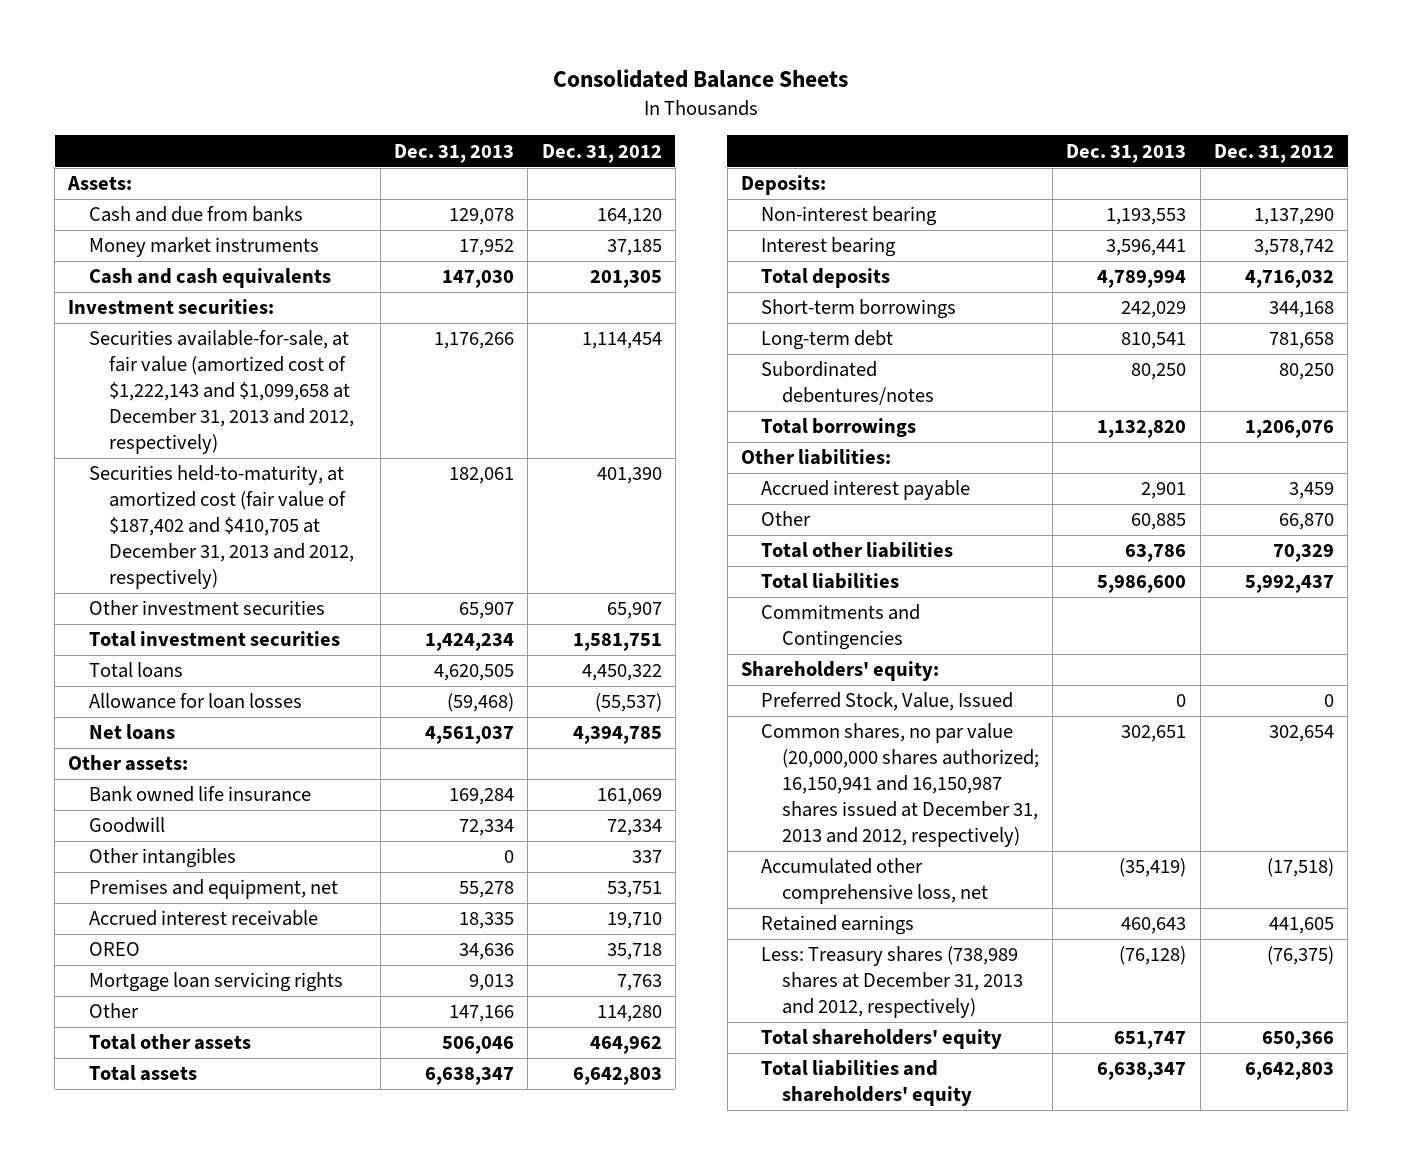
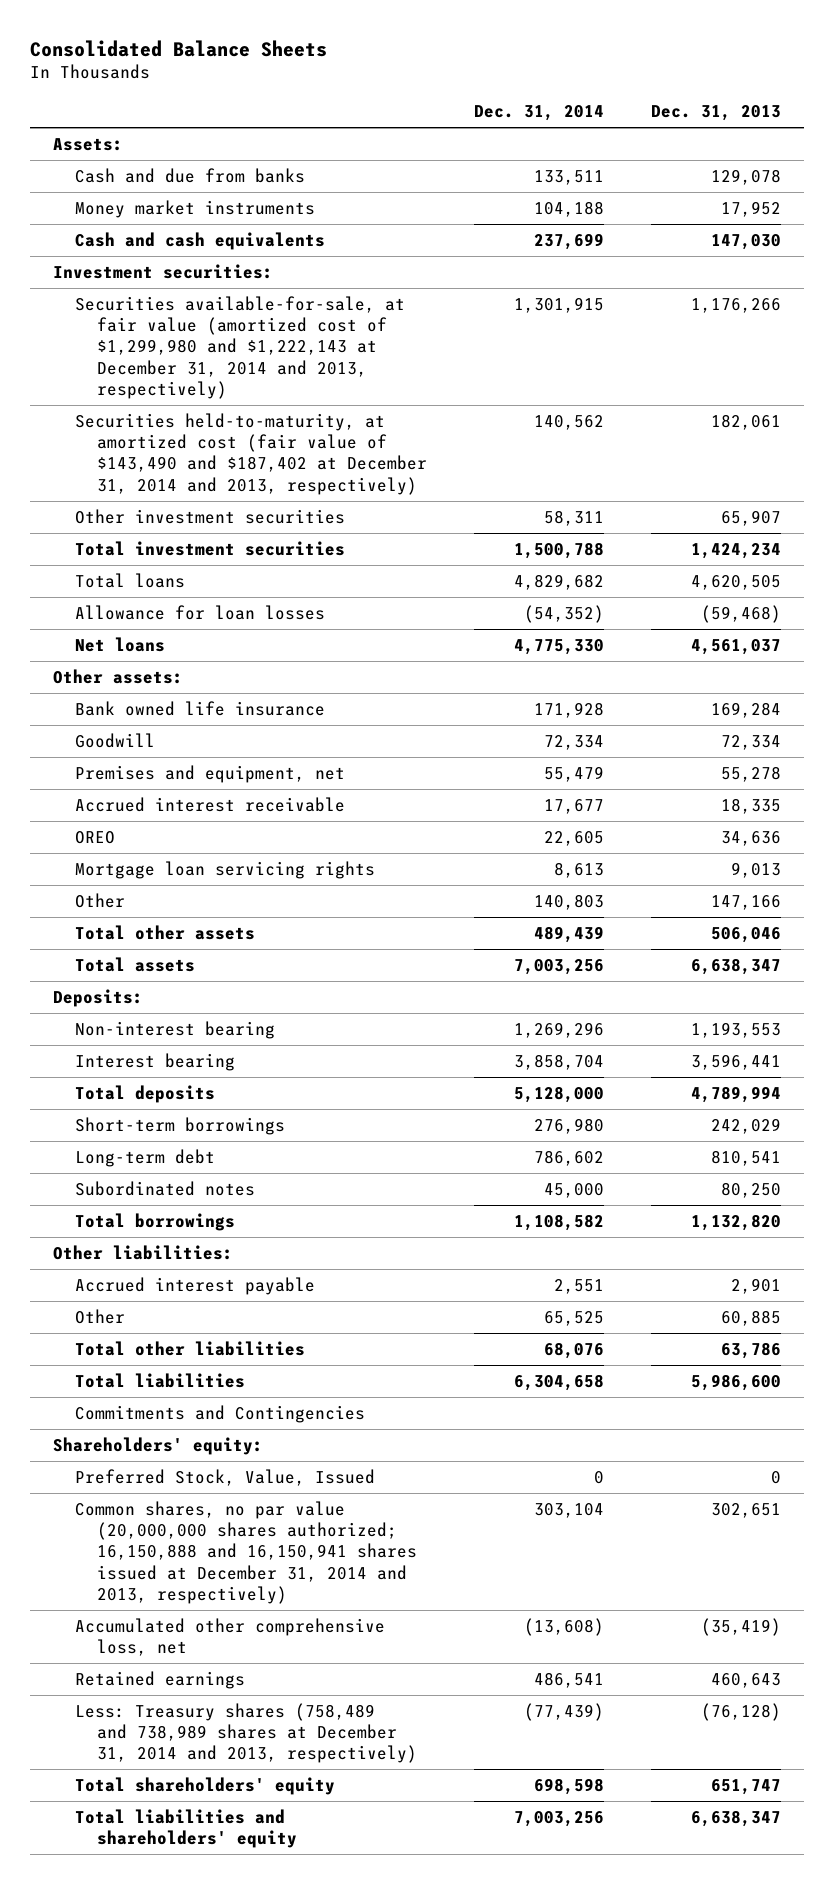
- | Dec. 31, 2013 | Dec. 31, 2012
+ | Dec. 31, 2014 | Dec. 31, 2013
- Securities available-for-sale, at fair value (amortized cost of $1,222,143 and $1,099,658 at December 31, 2013 and 2012, respectively) | 1,176,266 | 1,114,454
- Securities held-to-maturity, at amortized cost (fair value of $187,402 and $410,705 at December 31, 2013 and 2012, respectively) | 182,061 | 401,390
+ Securities available-for-sale, at fair value (amortized cost of $1,299,980 and $1,222,143 at December 31, 2014 and 2013, respectively) | 1,301,915 | 1,176,266
+ Securities held-to-maturity, at amortized cost (fair value of $143,490 and $187,402 at December 31, 2014 and 2013, respectively) | 140,562 | 182,061
- Other intangibles | 0 | 337
- Subordinated debentures/notes | 80,250 | 80,250
+ Subordinated notes | 45,000 | 80,250
- Common shares, no par value (20,000,000 shares authorized; 16,150,941 and 16,150,987 shares issued at December 31, 2013 and 2012, respectively) | 302,651 | 302,654
+ Common shares, no par value (20,000,000 shares authorized; 16,150,888 and 16,150,941 shares issued at December 31, 2014 and 2013, respectively) | 303,104 | 302,651
- Less: Treasury shares (738,989 shares at December 31, 2013 and 2012, respectively) | (76,128) | (76,375)
+ Less: Treasury shares (758,489 and 738,989 shares at December 31, 2014 and 2013, respectively) | (77,439) | (76,128)

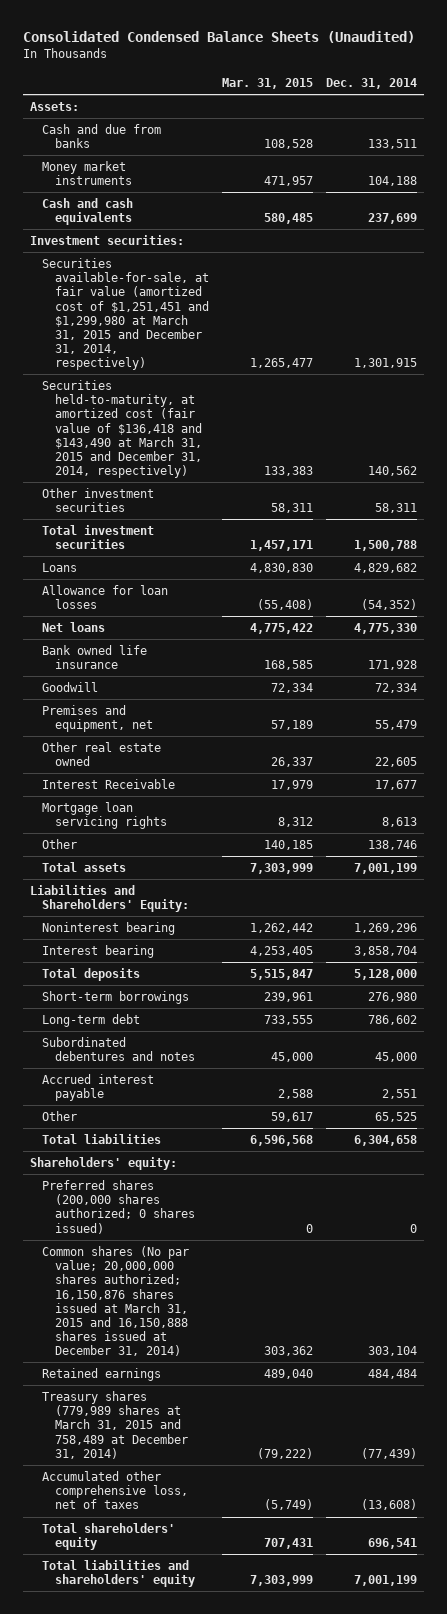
- Consolidated Balance Sheets
+ Consolidated Condensed Balance Sheets (Unaudited)
- | Dec. 31, 2014 | Dec. 31, 2013
+ | Mar. 31, 2015 | Dec. 31, 2014
- Securities available-for-sale, at fair value (amortized cost of $1,299,980 and $1,222,143 at December 31, 2014 and 2013, respectively) | 1,301,915 | 1,176,266
- Securities held-to-maturity, at amortized cost (fair value of $143,490 and $187,402 at December 31, 2014 and 2013, respectively) | 140,562 | 182,061
+ Securities available-for-sale, at fair value (amortized cost of $1,251,451 and $1,299,980 at March 31, 2015 and December 31, 2014, respectively) | 1,265,477 | 1,301,915
+ Securities held-to-maturity, at amortized cost (fair value of $136,418 and $143,490 at March 31, 2015 and December 31, 2014, respectively) | 133,383 | 140,562
- Total loans | 4,829,682 | 4,620,505
+ Loans | 4,830,830 | 4,829,682
- Other assets:
- Accrued interest receivable | 17,677 | 18,335
- OREO | 22,605 | 34,636
+ Other real estate owned | 26,337 | 22,605
+ Interest Receivable | 17,979 | 17,677
- Other | 140,803 | 147,166
- Total other assets | 489,439 | 506,046
- Total assets | 7,003,256 | 6,638,347
- Deposits:
- Non-interest bearing | 1,269,296 | 1,193,553
+ Other | 140,185 | 138,746
+ Total assets | 7,303,999 | 7,001,199
+ Liabilities and Shareholders' Equity:
+ Noninterest bearing | 1,262,442 | 1,269,296
- Subordinated notes | 45,000 | 80,250
- Total borrowings | 1,108,582 | 1,132,820
- Other liabilities:
+ Subordinated debentures and notes | 45,000 | 45,000
- Total other liabilities | 68,076 | 63,786
- Commitments and Contingencies
- Preferred Stock, Value, Issued | 0 | 0
- Common shares, no par value (20,000,000 shares authorized; 16,150,888 and 16,150,941 shares issued at December 31, 2014 and 2013, respectively) | 303,104 | 302,651
- Accumulated other comprehensive loss, net | (13,608) | (35,419)
- Retained earnings | 486,541 | 460,643
- Less: Treasury shares (758,489 and 738,989 shares at December 31, 2014 and 2013, respectively) | (77,439) | (76,128)
- Total shareholders' equity | 698,598 | 651,747
- Total liabilities and shareholders' equity | 7,003,256 | 6,638,347
+ Preferred shares (200,000 shares authorized; 0 shares issued) | 0 | 0
+ Common shares (No par value; 20,000,000 shares authorized; 16,150,876 shares issued at March 31, 2015 and 16,150,888 shares issued at December 31, 2014) | 303,362 | 303,104
+ Retained earnings | 489,040 | 484,484
+ Treasury shares (779,989 shares at March 31, 2015 and 758,489 at December 31, 2014) | (79,222) | (77,439)
+ Accumulated other comprehensive loss, net of taxes | (5,749) | (13,608)
+ Total shareholders' equity | 707,431 | 696,541
+ Total liabilities and shareholders' equity | 7,303,999 | 7,001,199

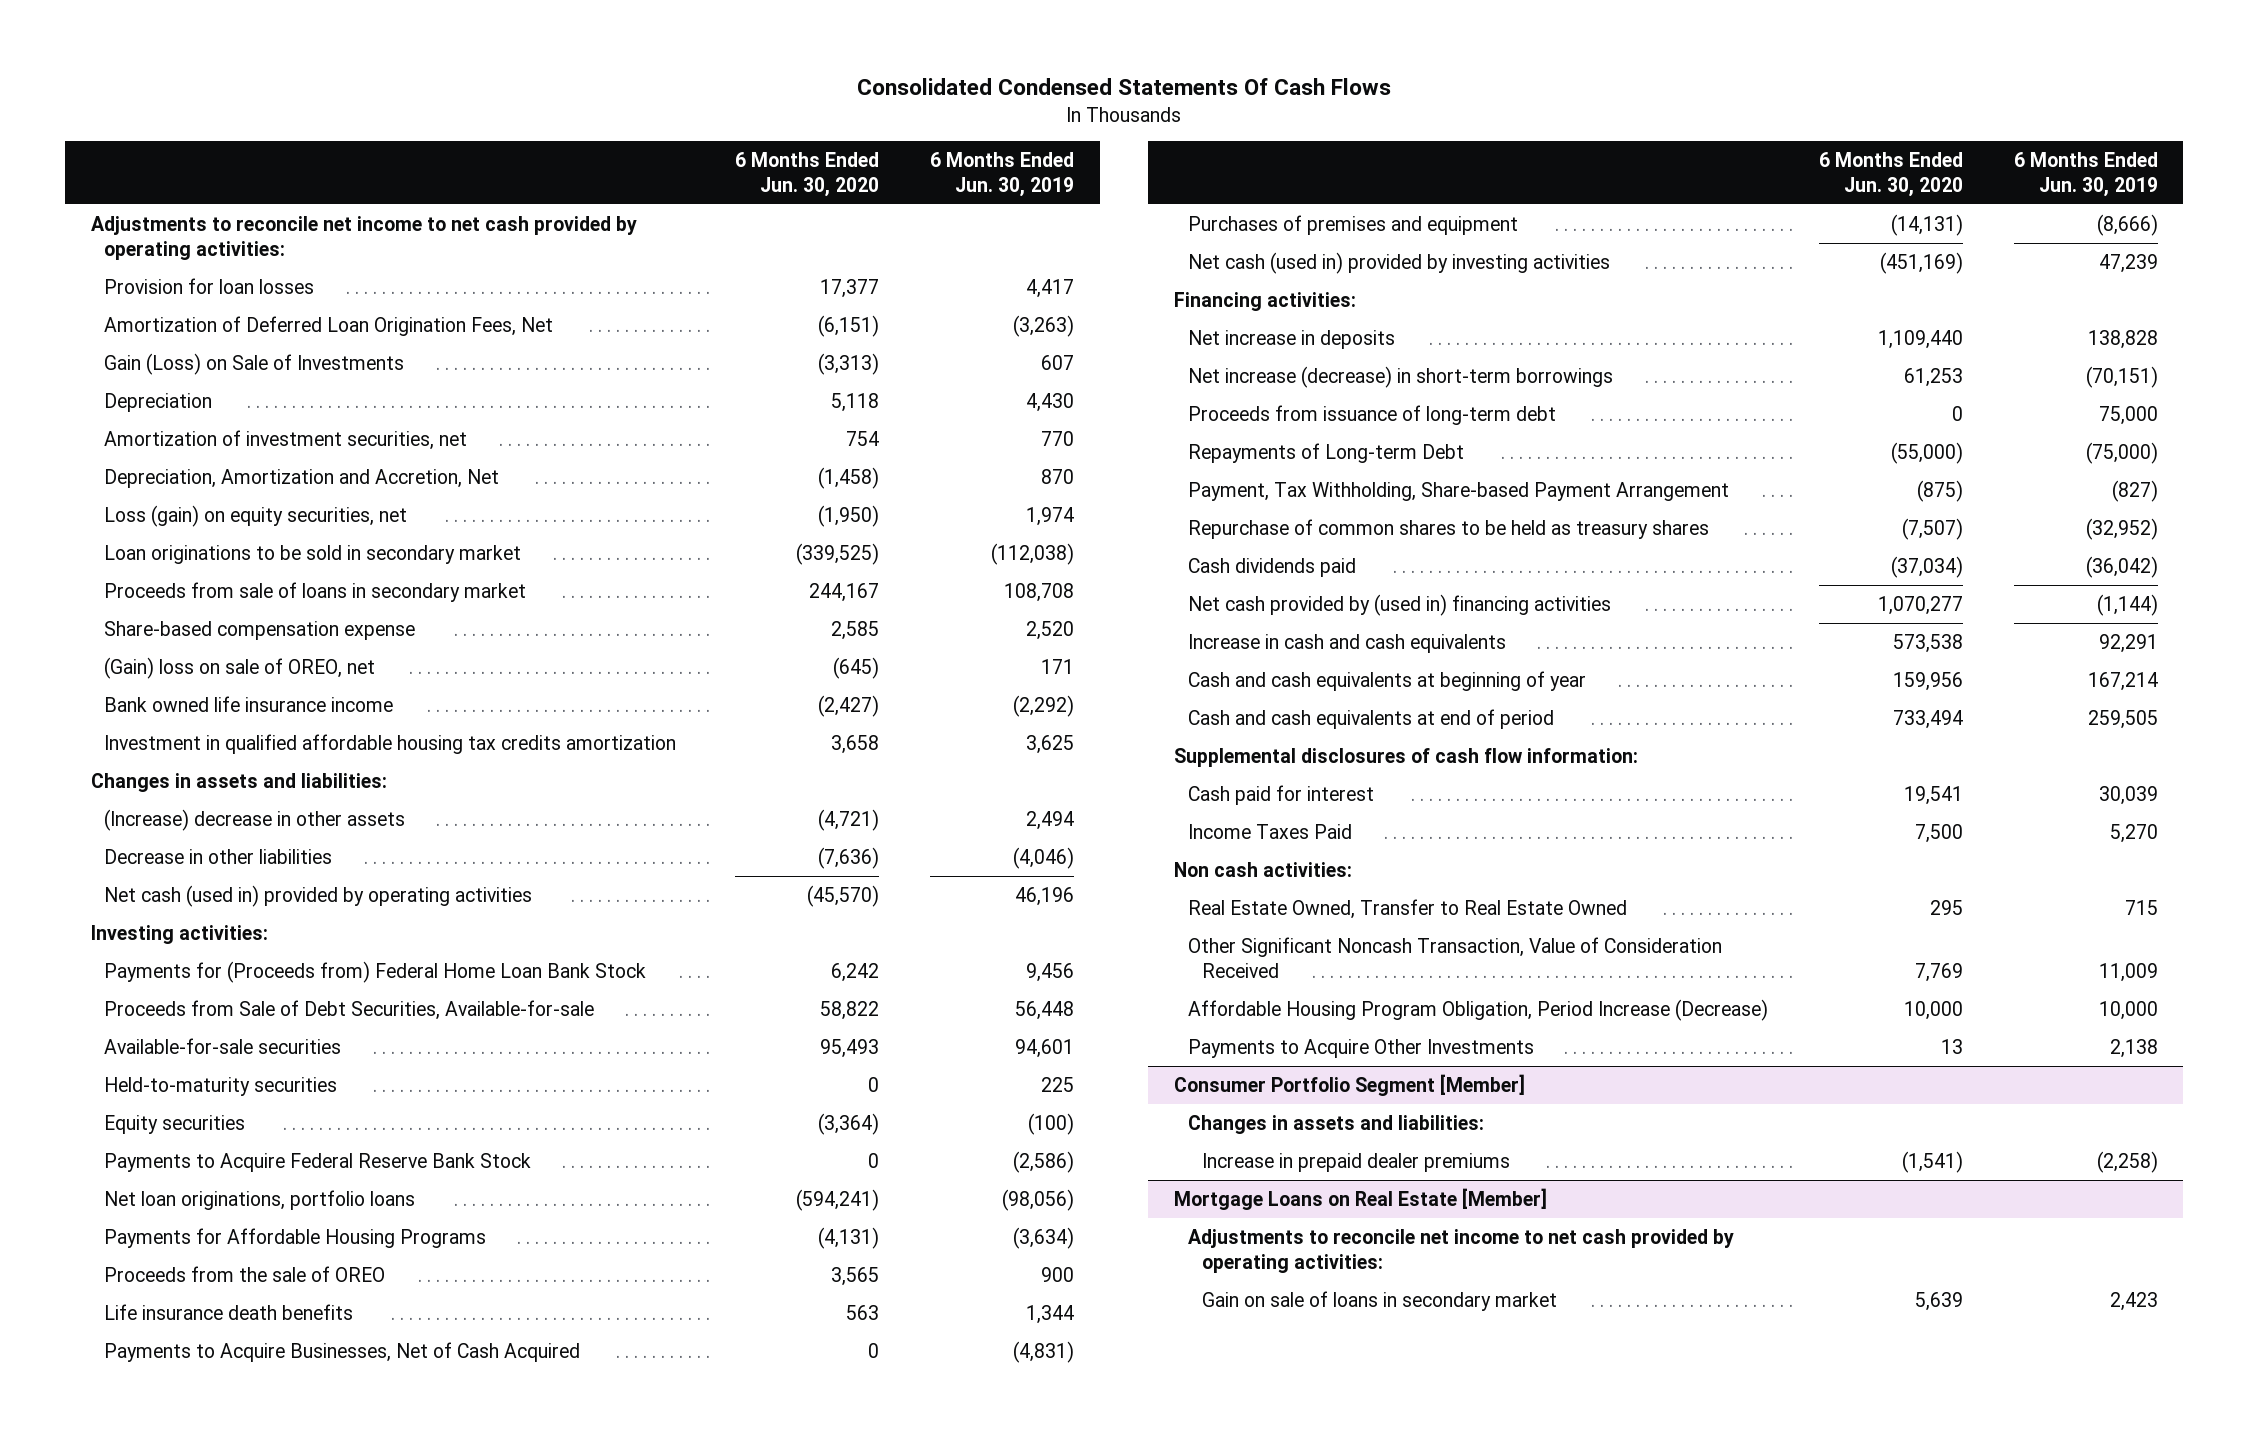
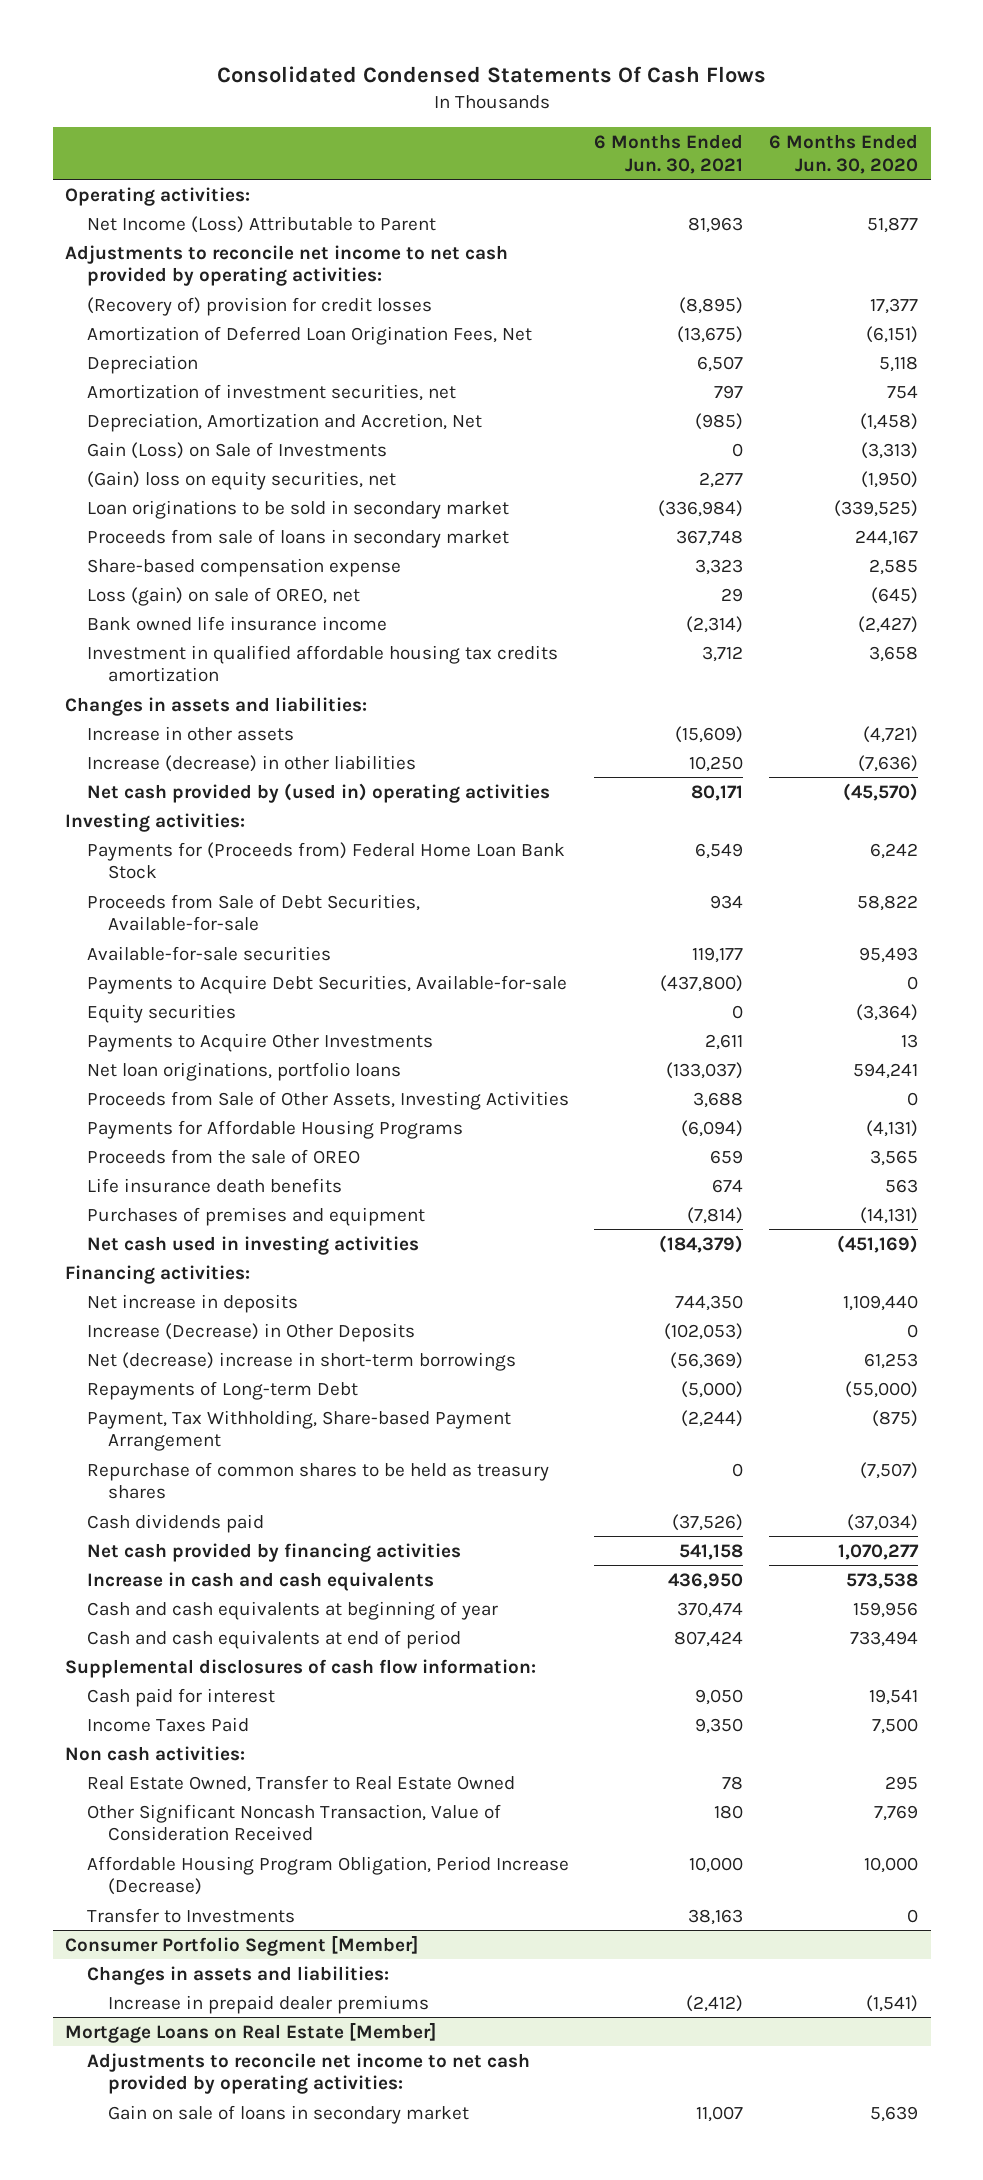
- | 6 Months Ended Jun. 30, 2020 | 6 Months Ended Jun. 30, 2019
+ | 6 Months Ended Jun. 30, 2021 | 6 Months Ended Jun. 30, 2020
+ Operating activities:
+ Net Income (Loss) Attributable to Parent | 81,963 | 51,877
- Provision for loan losses | 17,377 | 4,417
+ (Recovery of) provision for credit losses | (8,895) | 17,377
- Loss (gain) on equity securities, net | (1,950) | 1,974
moved down: Gain (Loss) on Sale of Investments | 0 | (3,313)
+ (Gain) loss on equity securities, net | 2,277 | (1,950)
- (Gain) loss on sale of OREO, net | (645) | 171
+ Loss (gain) on sale of OREO, net | 29 | (645)
- (Increase) decrease in other assets | (4,721) | 2,494
- Decrease in other liabilities | (7,636) | (4,046)
- Net cash (used in) provided by operating activities | (45,570) | 46,196
+ Increase in other assets | (15,609) | (4,721)
+ Increase (decrease) in other liabilities | 10,250 | (7,636)
+ Net cash provided by (used in) operating activities | 80,171 | (45,570)
- Held-to-maturity securities | 0 | 225
+ Payments to Acquire Debt Securities, Available-for-sale | (437,800) | 0
- Payments to Acquire Federal Reserve Bank Stock | 0 | (2,586)
- Net loan originations, portfolio loans | (594,241) | (98,056)
moved up: Payments to Acquire Other Investments | 2,611 | 13
+ Net loan originations, portfolio loans | (133,037) | 594,241
+ Proceeds from Sale of Other Assets, Investing Activities | 3,688 | 0
- Payments to Acquire Businesses, Net of Cash Acquired | 0 | (4,831)
- Net cash (used in) provided by investing activities | (451,169) | 47,239
+ Net cash used in investing activities | (184,379) | (451,169)
- Net increase (decrease) in short-term borrowings | 61,253 | (70,151)
- Proceeds from issuance of long-term debt | 0 | 75,000
+ Increase (Decrease) in Other Deposits | (102,053) | 0
+ Net (decrease) increase in short-term borrowings | (56,369) | 61,253
- Net cash provided by (used in) financing activities | 1,070,277 | (1,144)
+ Net cash provided by financing activities | 541,158 | 1,070,277
+ Transfer to Investments | 38,163 | 0

